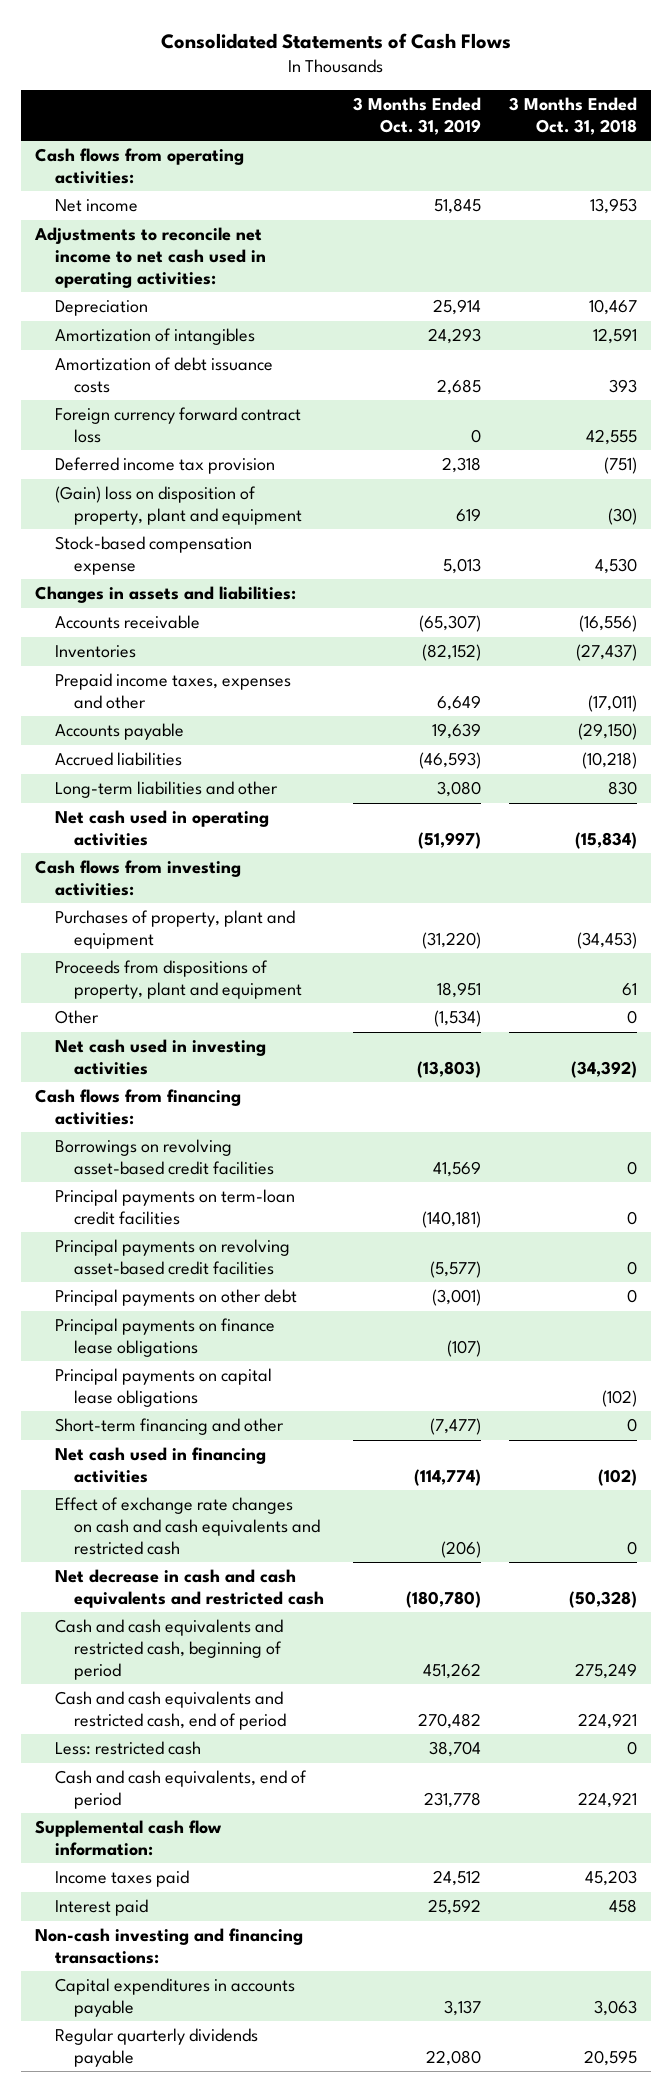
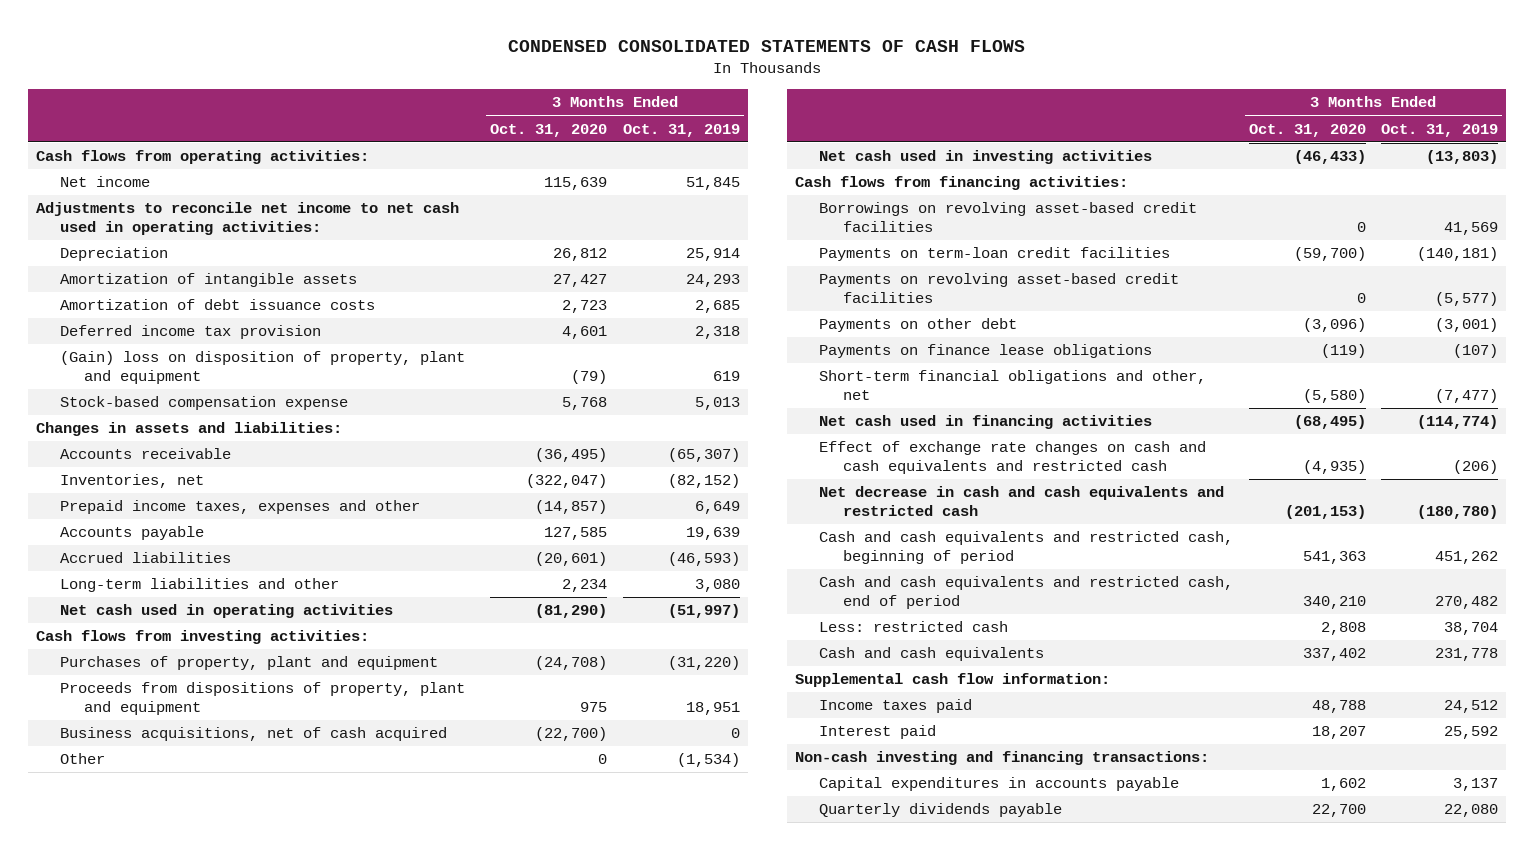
- Consolidated Statements of Cash Flows
+ CONDENSED CONSOLIDATED STATEMENTS OF CASH FLOWS
- | 3 Months Ended Oct. 31, 2019 | 3 Months Ended Oct. 31, 2018
+ | 3 Months Ended Oct. 31, 2020 | 3 Months Ended Oct. 31, 2019
- Amortization of intangibles | 24,293 | 12,591
+ Amortization of intangible assets | 27,427 | 24,293
- Foreign currency forward contract loss | 0 | 42,555
- Inventories | (82,152) | (27,437)
+ Inventories, net | (322,047) | (82,152)
+ Business acquisitions, net of cash acquired | (22,700) | 0
- Principal payments on term-loan credit facilities | (140,181) | 0
- Principal payments on revolving asset-based credit facilities | (5,577) | 0
- Principal payments on other debt | (3,001) | 0
- Principal payments on finance lease obligations | (107) |
- Principal payments on capital lease obligations | | (102)
- Short-term financing and other | (7,477) | 0
+ Payments on term-loan credit facilities | (59,700) | (140,181)
+ Payments on revolving asset-based credit facilities | 0 | (5,577)
+ Payments on other debt | (3,096) | (3,001)
+ Payments on finance lease obligations | (119) | (107)
+ Short-term financial obligations and other, net | (5,580) | (7,477)
- Cash and cash equivalents, end of period | 231,778 | 224,921
+ Cash and cash equivalents | 337,402 | 231,778
- Regular quarterly dividends payable | 22,080 | 20,595
+ Quarterly dividends payable | 22,700 | 22,080

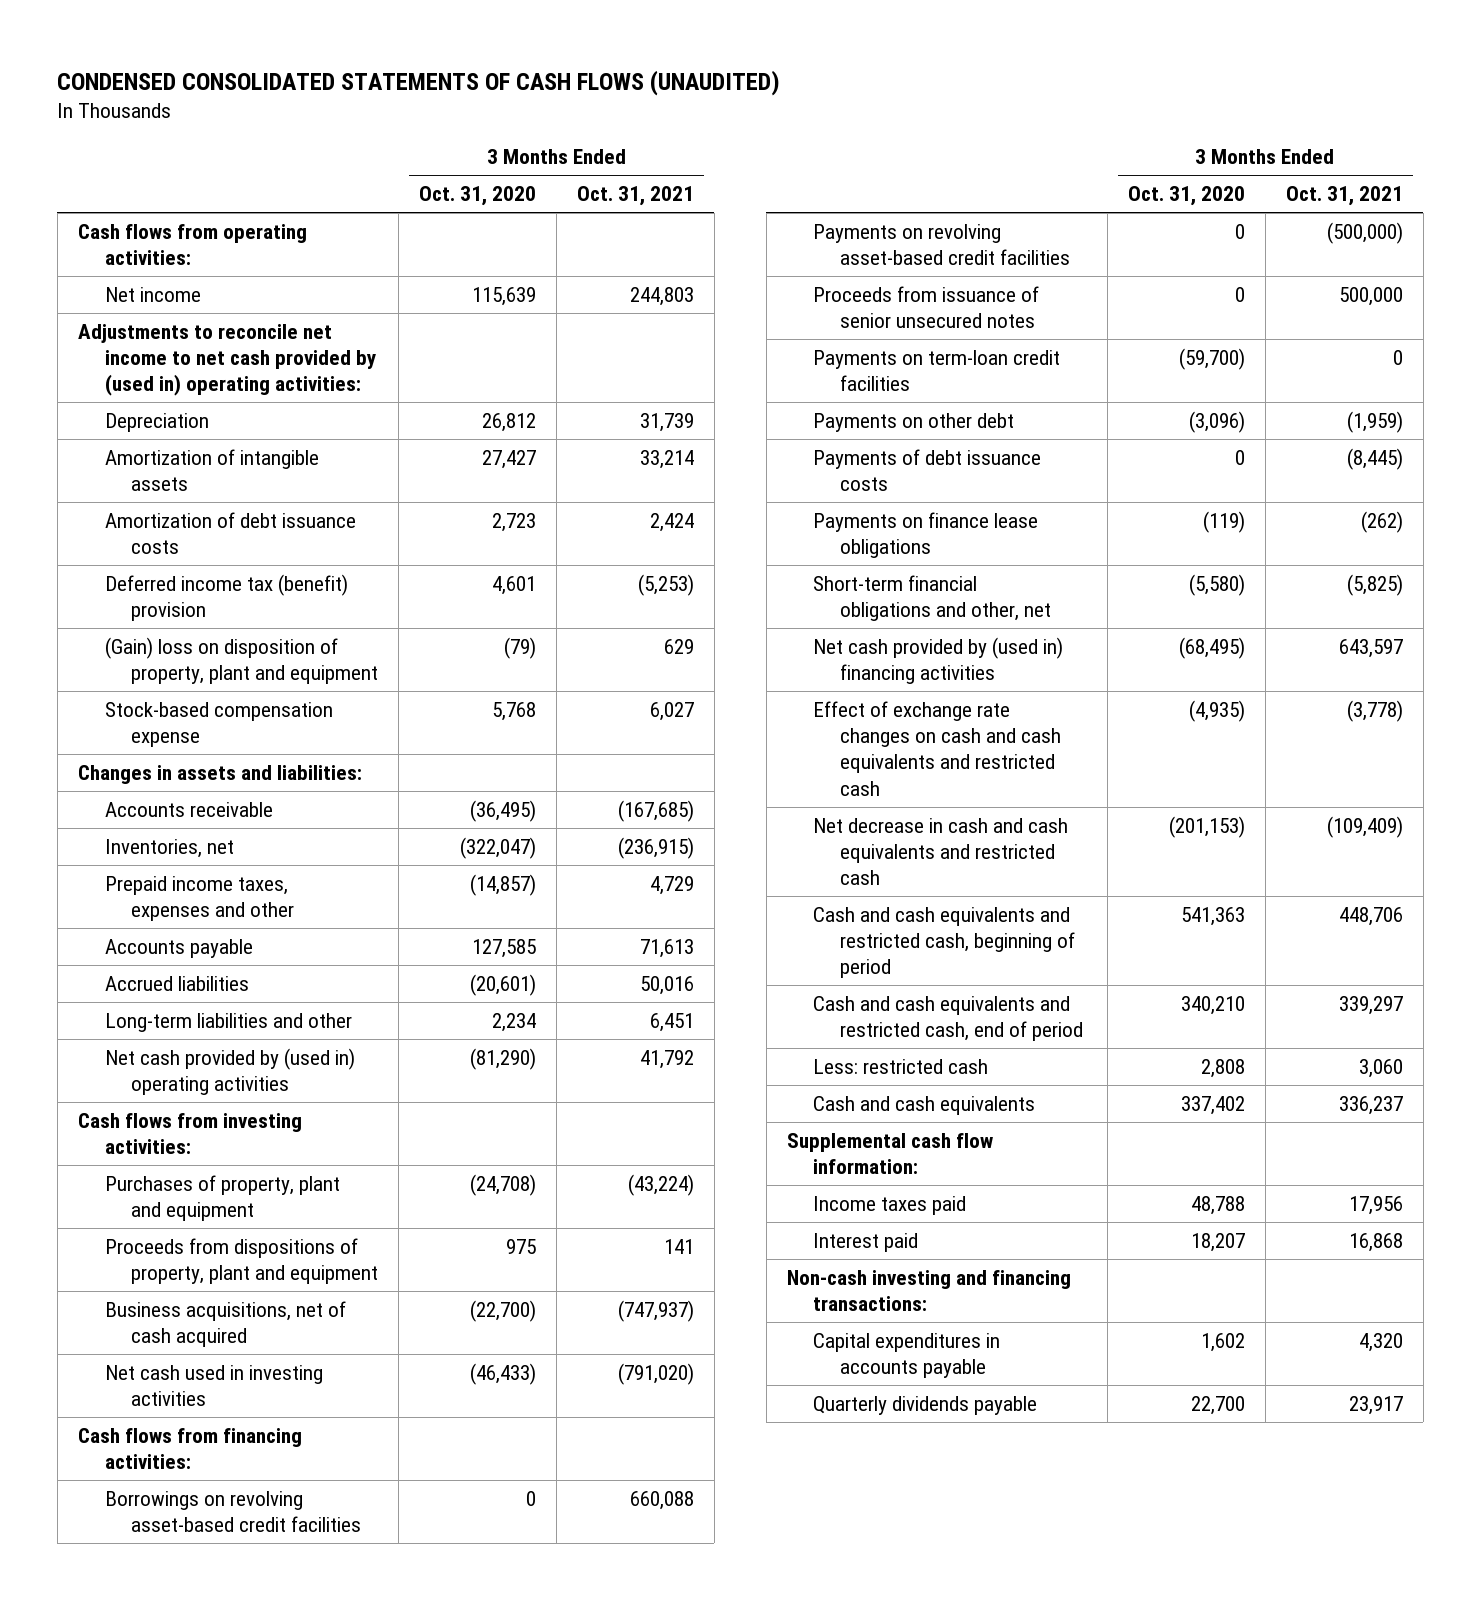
- CONDENSED CONSOLIDATED STATEMENTS OF CASH FLOWS
+ CONDENSED CONSOLIDATED STATEMENTS OF CASH FLOWS (UNAUDITED)
- | 3 Months Ended Oct. 31, 2020 | 3 Months Ended Oct. 31, 2019
+ | 3 Months Ended Oct. 31, 2020 | 3 Months Ended Oct. 31, 2021
- Adjustments to reconcile net income to net cash used in operating activities:
+ Adjustments to reconcile net income to net cash provided by (used in) operating activities:
- Deferred income tax provision | 4,601 | 2,318
+ Deferred income tax (benefit) provision | 4,601 | (5,253)
- Net cash used in operating activities | (81,290) | (51,997)
+ Net cash provided by (used in) operating activities | (81,290) | 41,792
- Other | 0 | (1,534)
+ Proceeds from issuance of senior unsecured notes | 0 | 500,000
moved down: Payments on term-loan credit facilities | (59,700) | 0
+ Payments of debt issuance costs | 0 | (8,445)
- Net cash used in financing activities | (68,495) | (114,774)
+ Net cash provided by (used in) financing activities | (68,495) | 643,597

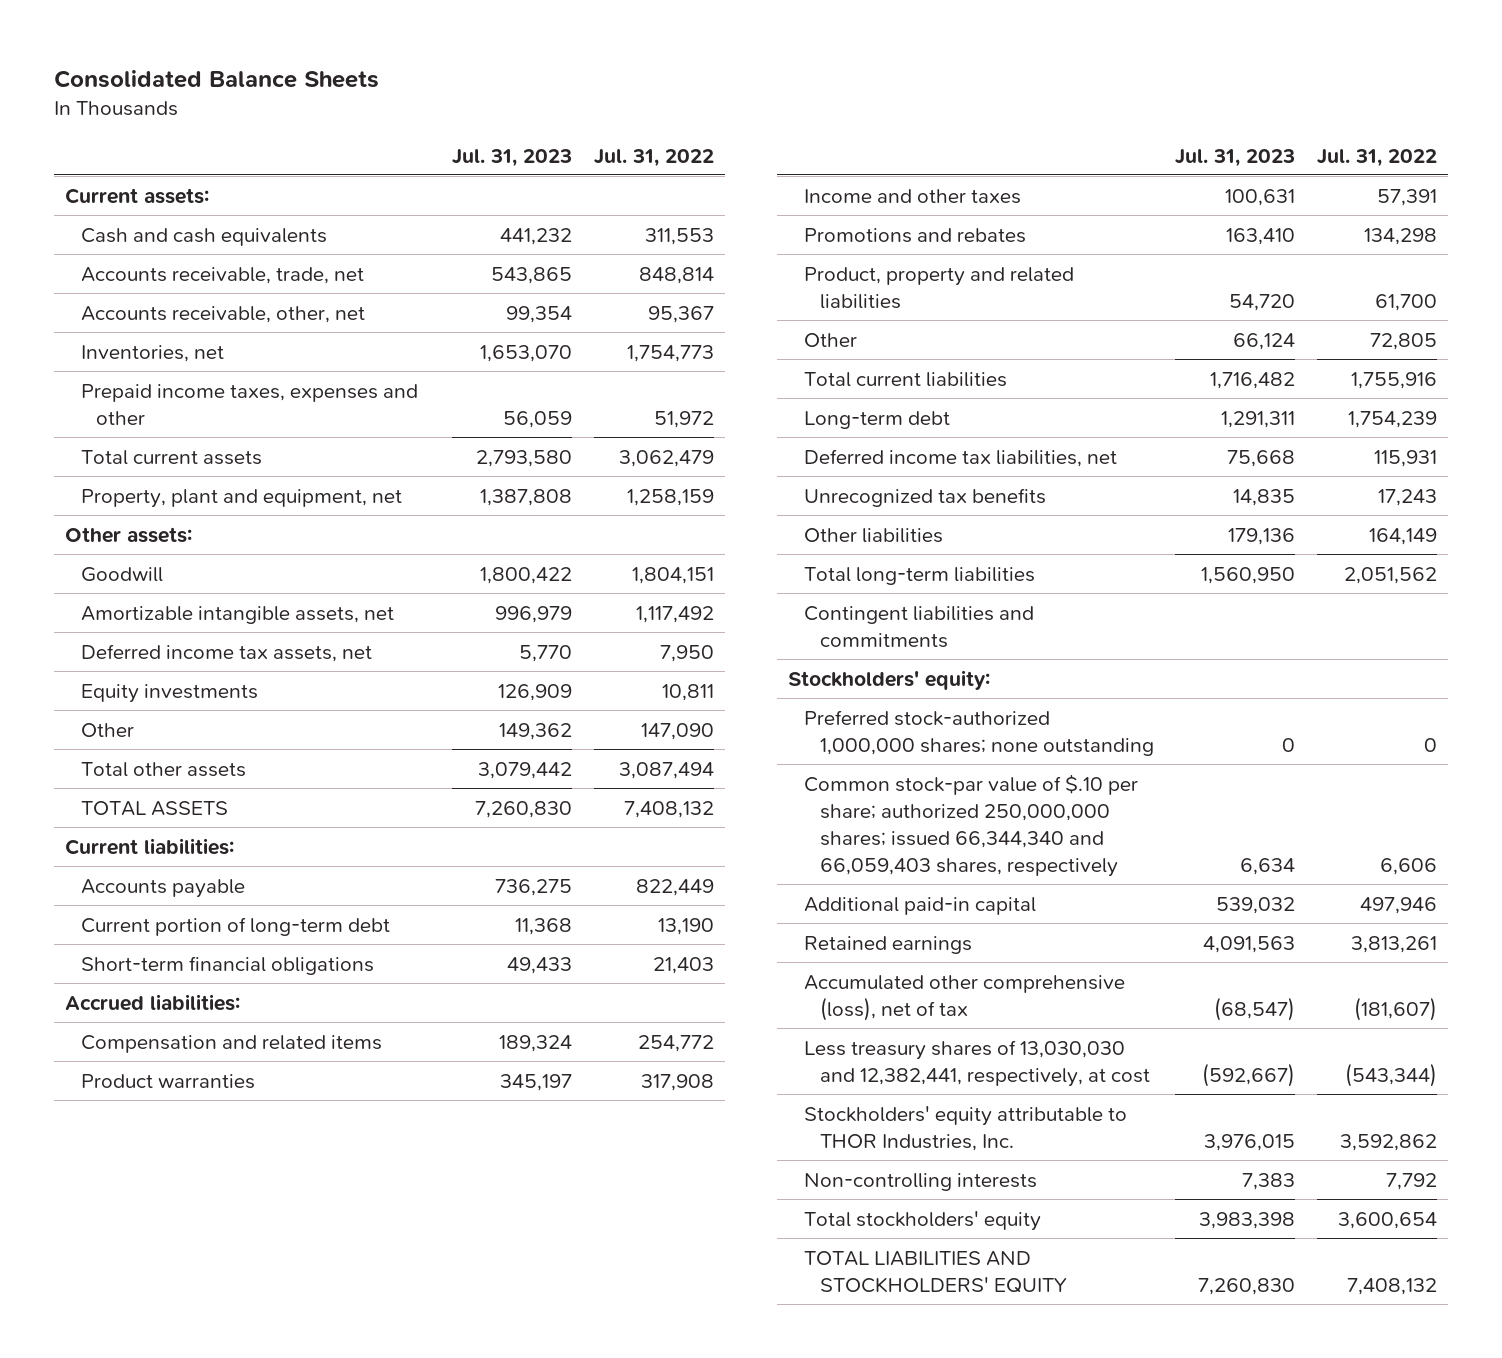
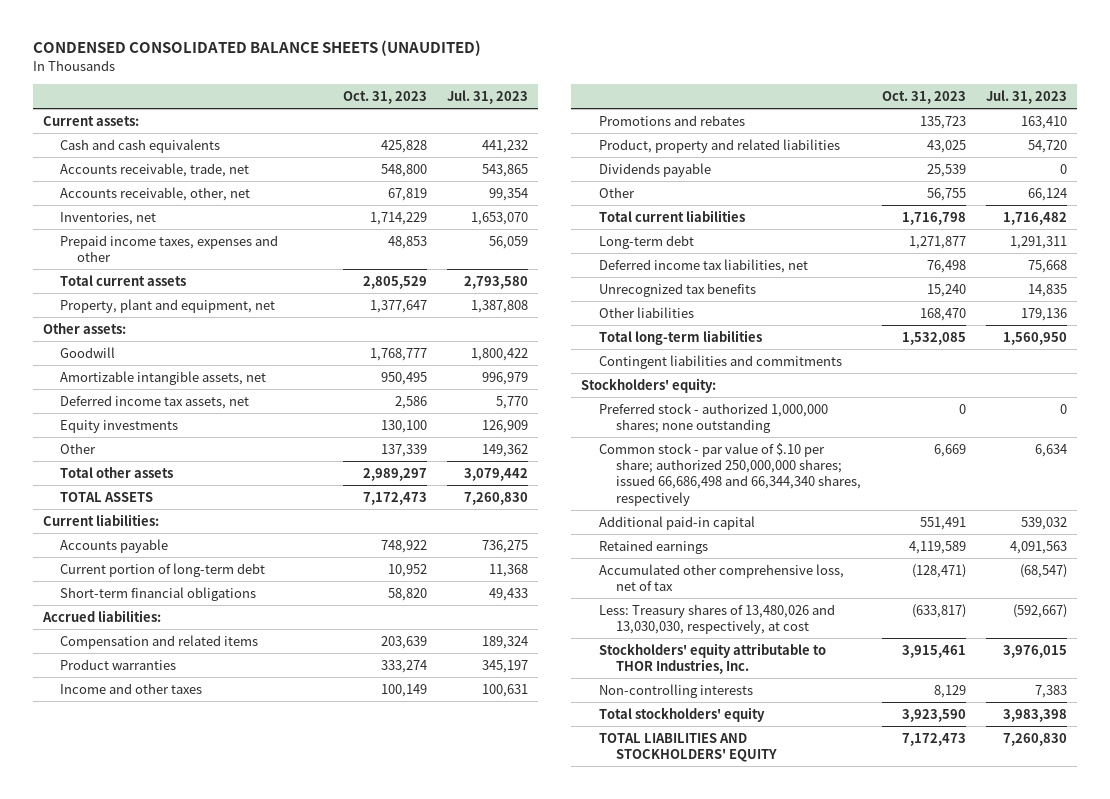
- Consolidated Balance Sheets
+ CONDENSED CONSOLIDATED BALANCE SHEETS (UNAUDITED)
- | Jul. 31, 2023 | Jul. 31, 2022
+ | Oct. 31, 2023 | Jul. 31, 2023
+ Dividends payable | 25,539 | 0
- Preferred stock-authorized 1,000,000 shares; none outstanding | 0 | 0
- Common stock-par value of $.10 per share; authorized 250,000,000 shares; issued 66,344,340 and 66,059,403 shares, respectively | 6,634 | 6,606
+ Preferred stock - authorized 1,000,000 shares; none outstanding | 0 | 0
+ Common stock - par value of $.10 per share; authorized 250,000,000 shares; issued 66,686,498 and 66,344,340 shares, respectively | 6,669 | 6,634
- Accumulated other comprehensive (loss), net of tax | (68,547) | (181,607)
- Less treasury shares of 13,030,030 and 12,382,441, respectively, at cost | (592,667) | (543,344)
+ Accumulated other comprehensive loss, net of tax | (128,471) | (68,547)
+ Less: Treasury shares of 13,480,026 and 13,030,030, respectively, at cost | (633,817) | (592,667)

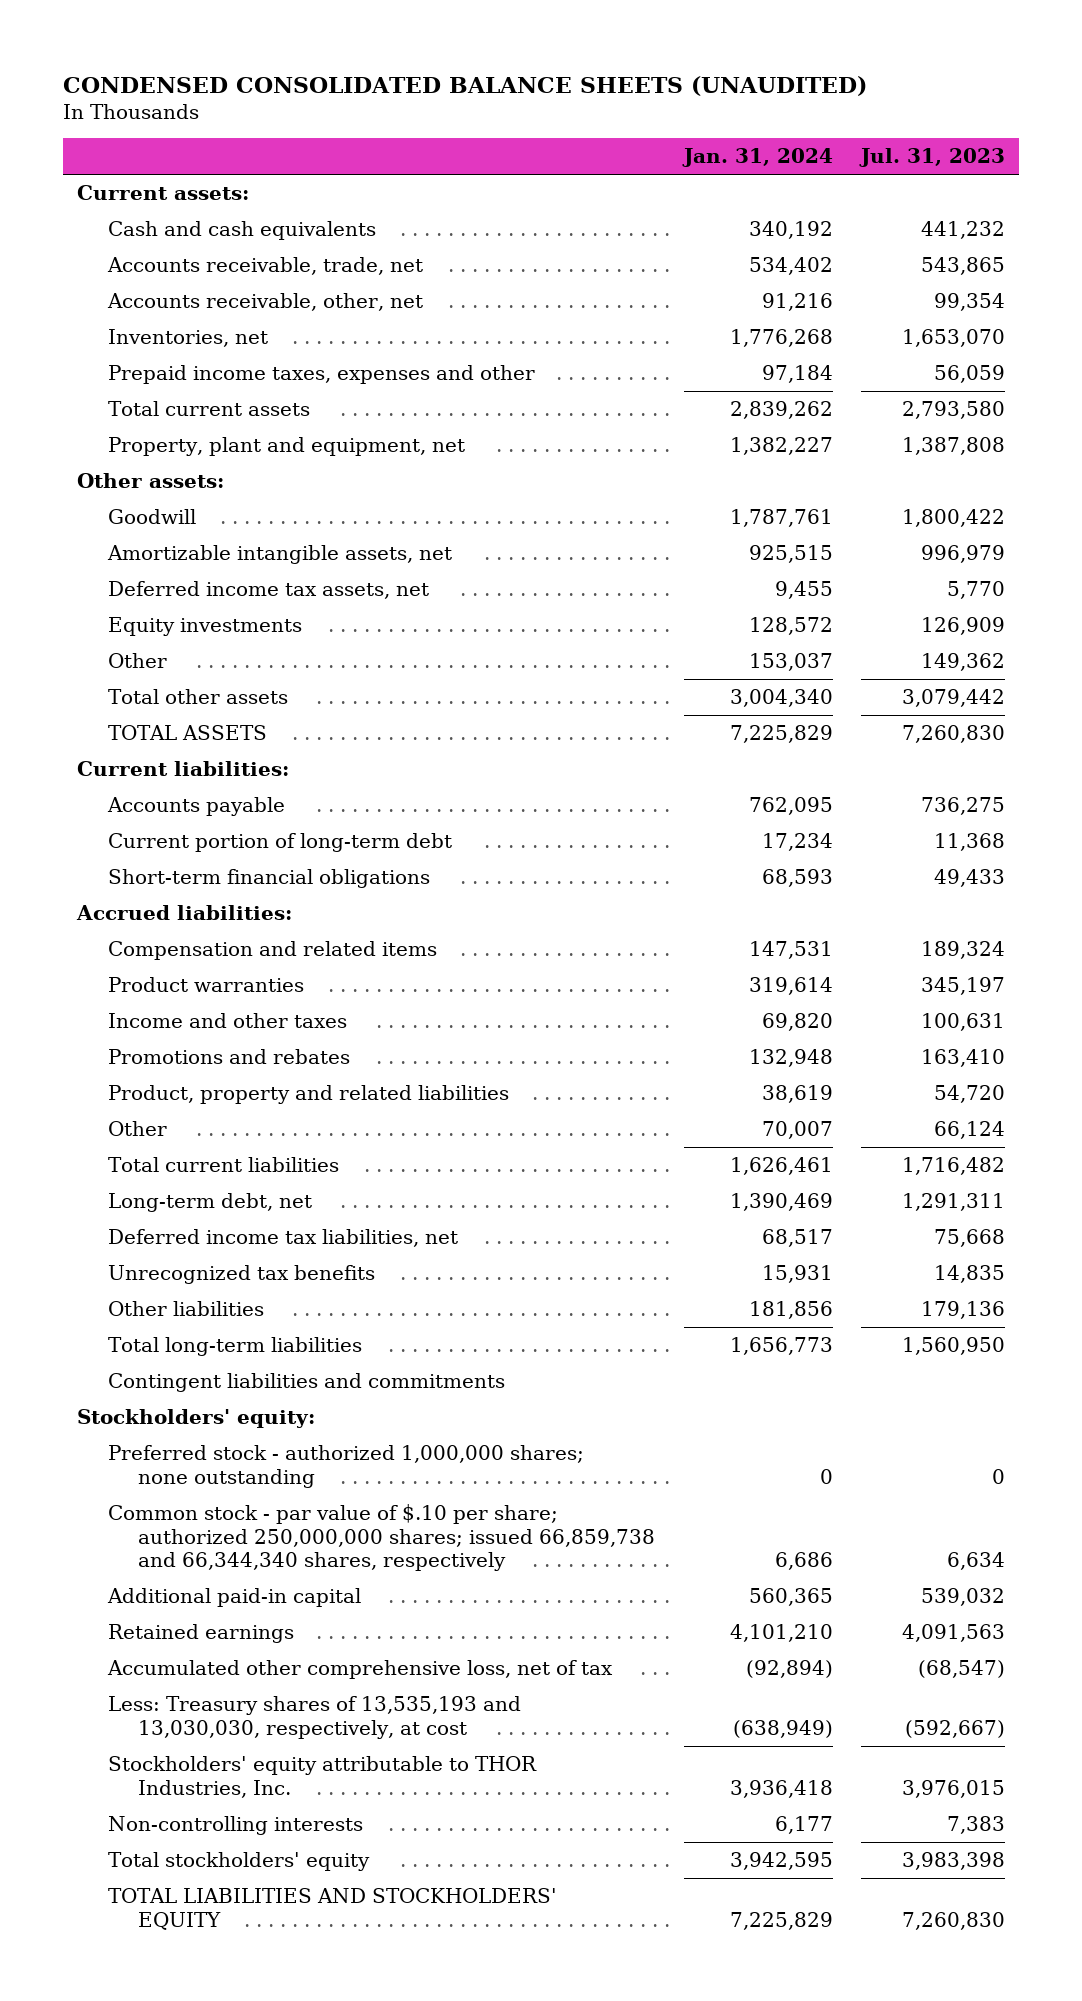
- | Oct. 31, 2023 | Jul. 31, 2023
+ | Jan. 31, 2024 | Jul. 31, 2023
- Dividends payable | 25,539 | 0
- Long-term debt | 1,271,877 | 1,291,311
+ Long-term debt, net | 1,390,469 | 1,291,311
- Common stock - par value of $.10 per share; authorized 250,000,000 shares; issued 66,686,498 and 66,344,340 shares, respectively | 6,669 | 6,634
+ Common stock - par value of $.10 per share; authorized 250,000,000 shares; issued 66,859,738 and 66,344,340 shares, respectively | 6,686 | 6,634
- Less: Treasury shares of 13,480,026 and 13,030,030, respectively, at cost | (633,817) | (592,667)
+ Less: Treasury shares of 13,535,193 and 13,030,030, respectively, at cost | (638,949) | (592,667)

